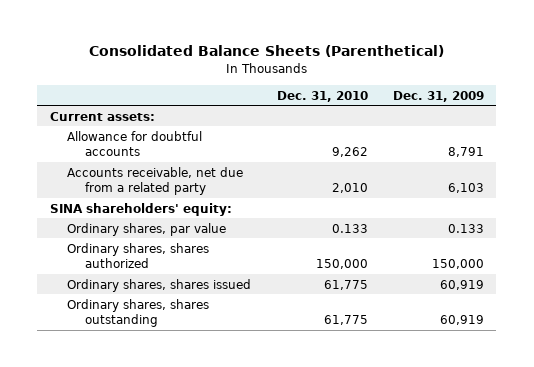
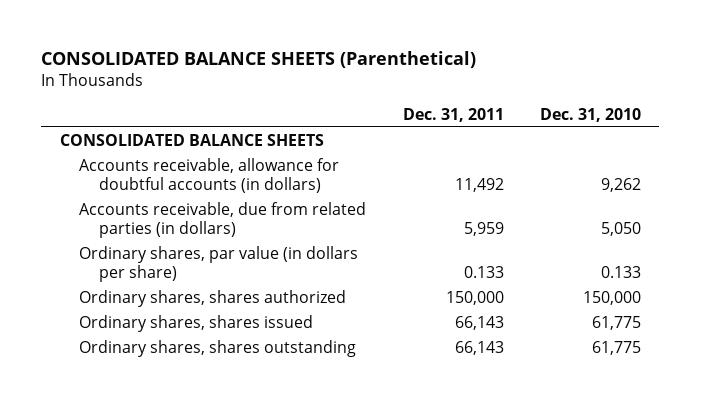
- Consolidated Balance Sheets (Parenthetical)
+ CONSOLIDATED BALANCE SHEETS (Parenthetical)
- | Dec. 31, 2010 | Dec. 31, 2009
+ | Dec. 31, 2011 | Dec. 31, 2010
- Current assets:
- Allowance for doubtful accounts | 9,262 | 8,791
- Accounts receivable, net due from a related party | 2,010 | 6,103
- SINA shareholders' equity:
- Ordinary shares, par value | 0.133 | 0.133
+ CONSOLIDATED BALANCE SHEETS
+ Accounts receivable, allowance for doubtful accounts (in dollars) | 11,492 | 9,262
+ Accounts receivable, due from related parties (in dollars) | 5,959 | 5,050
+ Ordinary shares, par value (in dollars per share) | 0.133 | 0.133

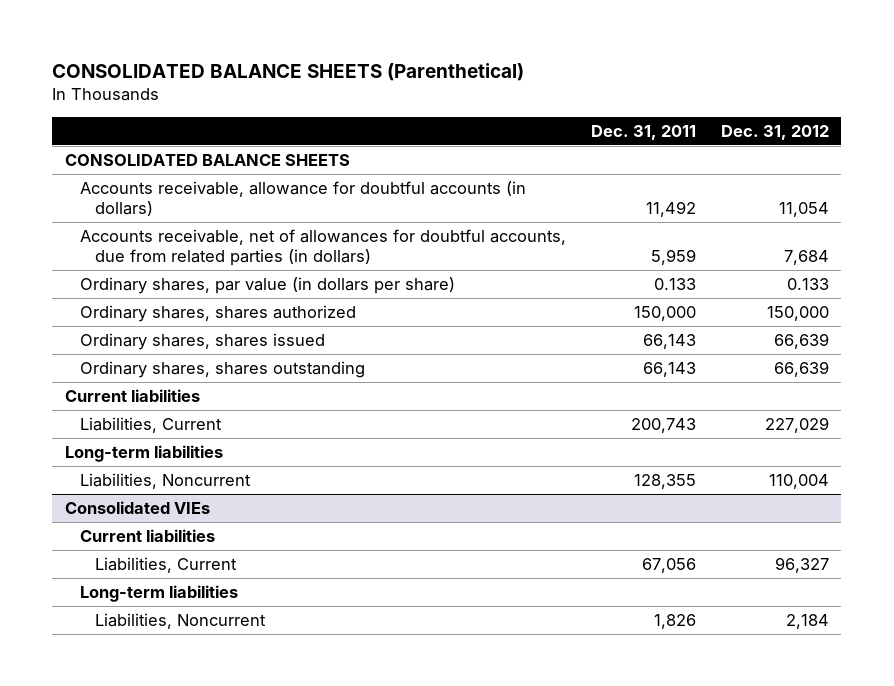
- | Dec. 31, 2011 | Dec. 31, 2010
+ | Dec. 31, 2011 | Dec. 31, 2012
- Accounts receivable, due from related parties (in dollars) | 5,959 | 5,050
+ Accounts receivable, net of allowances for doubtful accounts, due from related parties (in dollars) | 5,959 | 7,684
+ Current liabilities
+ Liabilities, Current | 200,743 | 227,029
+ Long-term liabilities
+ Liabilities, Noncurrent | 128,355 | 110,004
+ Consolidated VIEs
+ Current liabilities
+ Liabilities, Current | 67,056 | 96,327
+ Long-term liabilities
+ Liabilities, Noncurrent | 1,826 | 2,184

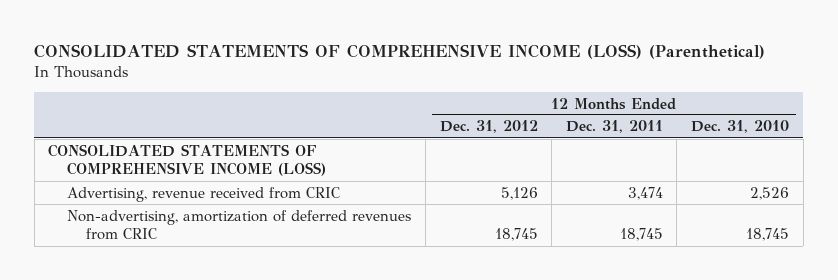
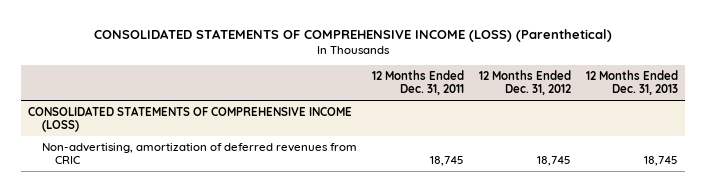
- | 12 Months Ended Dec. 31, 2012 | 12 Months Ended Dec. 31, 2011 | 12 Months Ended Dec. 31, 2010
+ | 12 Months Ended Dec. 31, 2011 | 12 Months Ended Dec. 31, 2012 | 12 Months Ended Dec. 31, 2013
- Advertising, revenue received from CRIC | 5,126 | 3,474 | 2,526

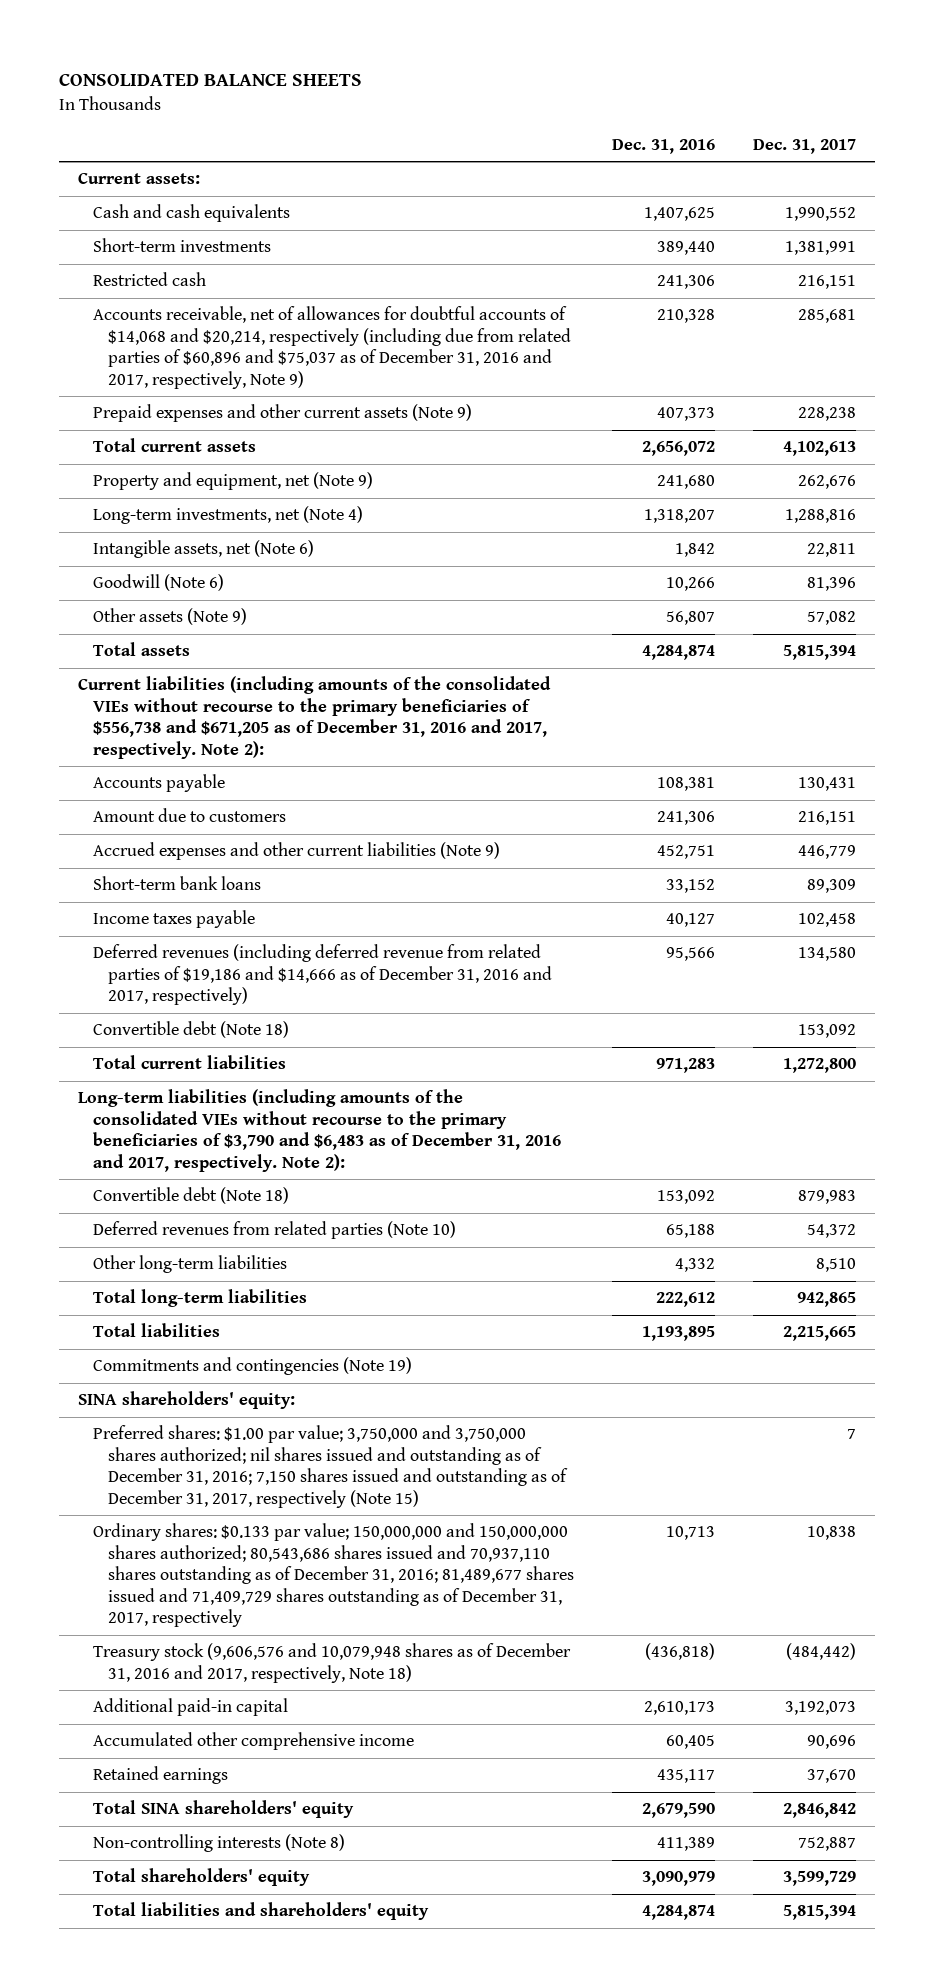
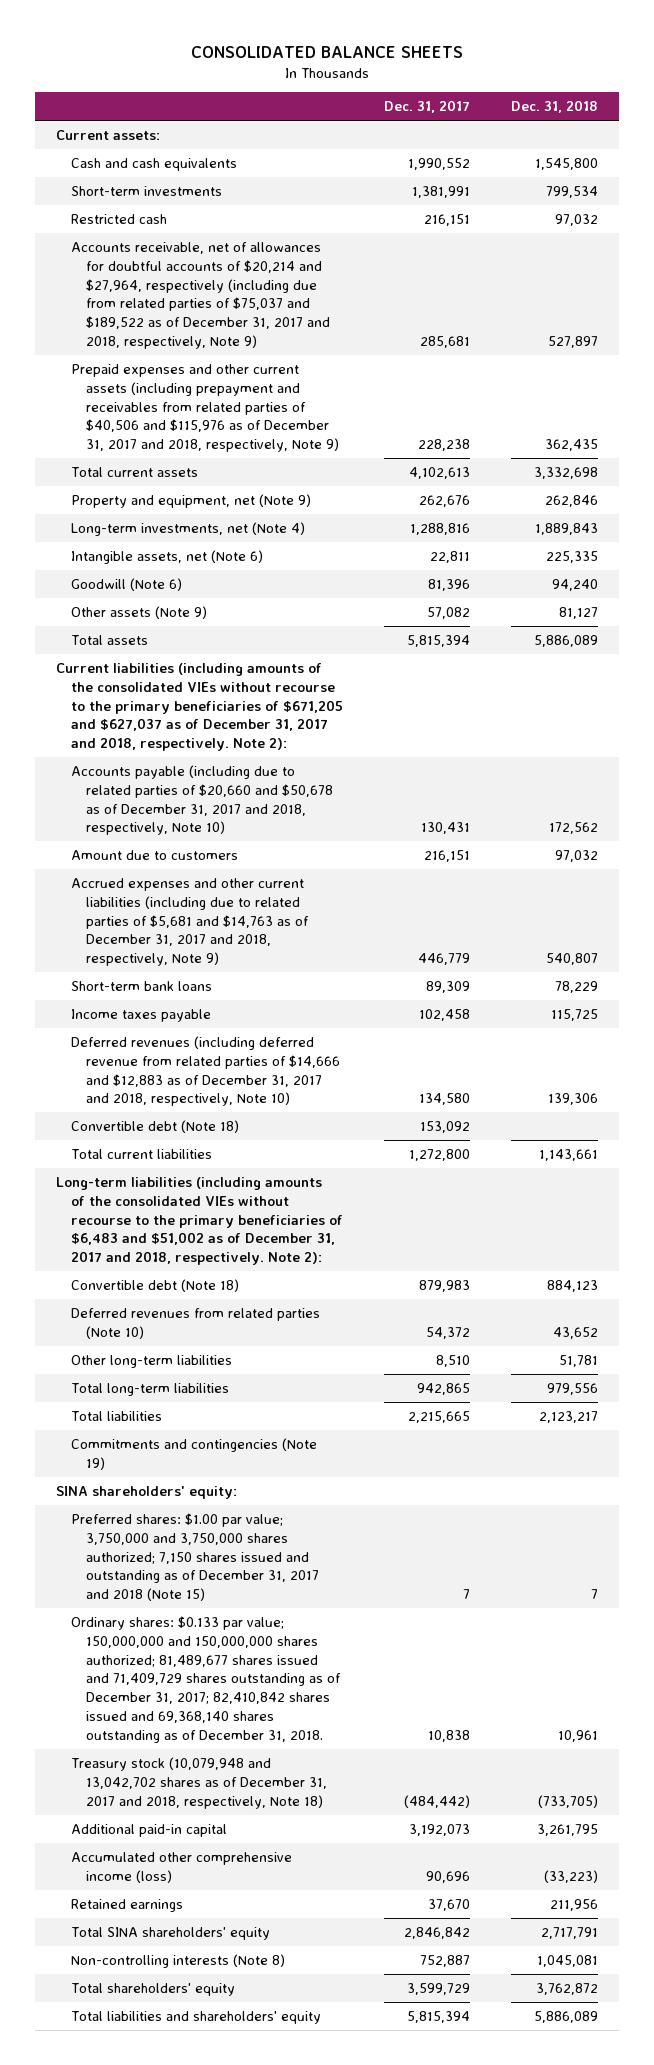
- | Dec. 31, 2016 | Dec. 31, 2017
+ | Dec. 31, 2017 | Dec. 31, 2018
- Accounts receivable, net of allowances for doubtful accounts of $14,068 and $20,214, respectively (including due from related parties of $60,896 and $75,037 as of December 31, 2016 and 2017, respectively, Note 9) | 210,328 | 285,681
- Prepaid expenses and other current assets (Note 9) | 407,373 | 228,238
+ Accounts receivable, net of allowances for doubtful accounts of $20,214 and $27,964, respectively (including due from related parties of $75,037 and $189,522 as of December 31, 2017 and 2018, respectively, Note 9) | 285,681 | 527,897
+ Prepaid expenses and other current assets (including prepayment and receivables from related parties of $40,506 and $115,976 as of December 31, 2017 and 2018, respectively, Note 9) | 228,238 | 362,435
- Current liabilities (including amounts of the consolidated VIEs without recourse to the primary beneficiaries of $556,738 and $671,205 as of December 31, 2016 and 2017, respectively. Note 2):
- Accounts payable | 108,381 | 130,431
+ Current liabilities (including amounts of the consolidated VIEs without recourse to the primary beneficiaries of $671,205 and $627,037 as of December 31, 2017 and 2018, respectively. Note 2):
+ Accounts payable (including due to related parties of $20,660 and $50,678 as of December 31, 2017 and 2018, respectively, Note 10) | 130,431 | 172,562
- Accrued expenses and other current liabilities (Note 9) | 452,751 | 446,779
+ Accrued expenses and other current liabilities (including due to related parties of $5,681 and $14,763 as of December 31, 2017 and 2018, respectively, Note 9) | 446,779 | 540,807
- Deferred revenues (including deferred revenue from related parties of $19,186 and $14,666 as of December 31, 2016 and 2017, respectively) | 95,566 | 134,580
+ Deferred revenues (including deferred revenue from related parties of $14,666 and $12,883 as of December 31, 2017 and 2018, respectively, Note 10) | 134,580 | 139,306
- Long-term liabilities (including amounts of the consolidated VIEs without recourse to the primary beneficiaries of $3,790 and $6,483 as of December 31, 2016 and 2017, respectively. Note 2):
+ Long-term liabilities (including amounts of the consolidated VIEs without recourse to the primary beneficiaries of $6,483 and $51,002 as of December 31, 2017 and 2018, respectively. Note 2):
- Preferred shares: $1.00 par value; 3,750,000 and 3,750,000 shares authorized; nil shares issued and outstanding as of December 31, 2016; 7,150 shares issued and outstanding as of December 31, 2017, respectively (Note 15) | | 7
- Ordinary shares: $0.133 par value; 150,000,000 and 150,000,000 shares authorized; 80,543,686 shares issued and 70,937,110 shares outstanding as of December 31, 2016; 81,489,677 shares issued and 71,409,729 shares outstanding as of December 31, 2017, respectively | 10,713 | 10,838
- Treasury stock (9,606,576 and 10,079,948 shares as of December 31, 2016 and 2017, respectively, Note 18) | (436,818) | (484,442)
+ Preferred shares: $1.00 par value; 3,750,000 and 3,750,000 shares authorized; 7,150 shares issued and outstanding as of December 31, 2017 and 2018 (Note 15) | 7 | 7
+ Ordinary shares: $0.133 par value; 150,000,000 and 150,000,000 shares authorized; 81,489,677 shares issued and 71,409,729 shares outstanding as of December 31, 2017; 82,410,842 shares issued and 69,368,140 shares outstanding as of December 31, 2018. | 10,838 | 10,961
+ Treasury stock (10,079,948 and 13,042,702 shares as of December 31, 2017 and 2018, respectively, Note 18) | (484,442) | (733,705)
- Accumulated other comprehensive income | 60,405 | 90,696
+ Accumulated other comprehensive income (loss) | 90,696 | (33,223)

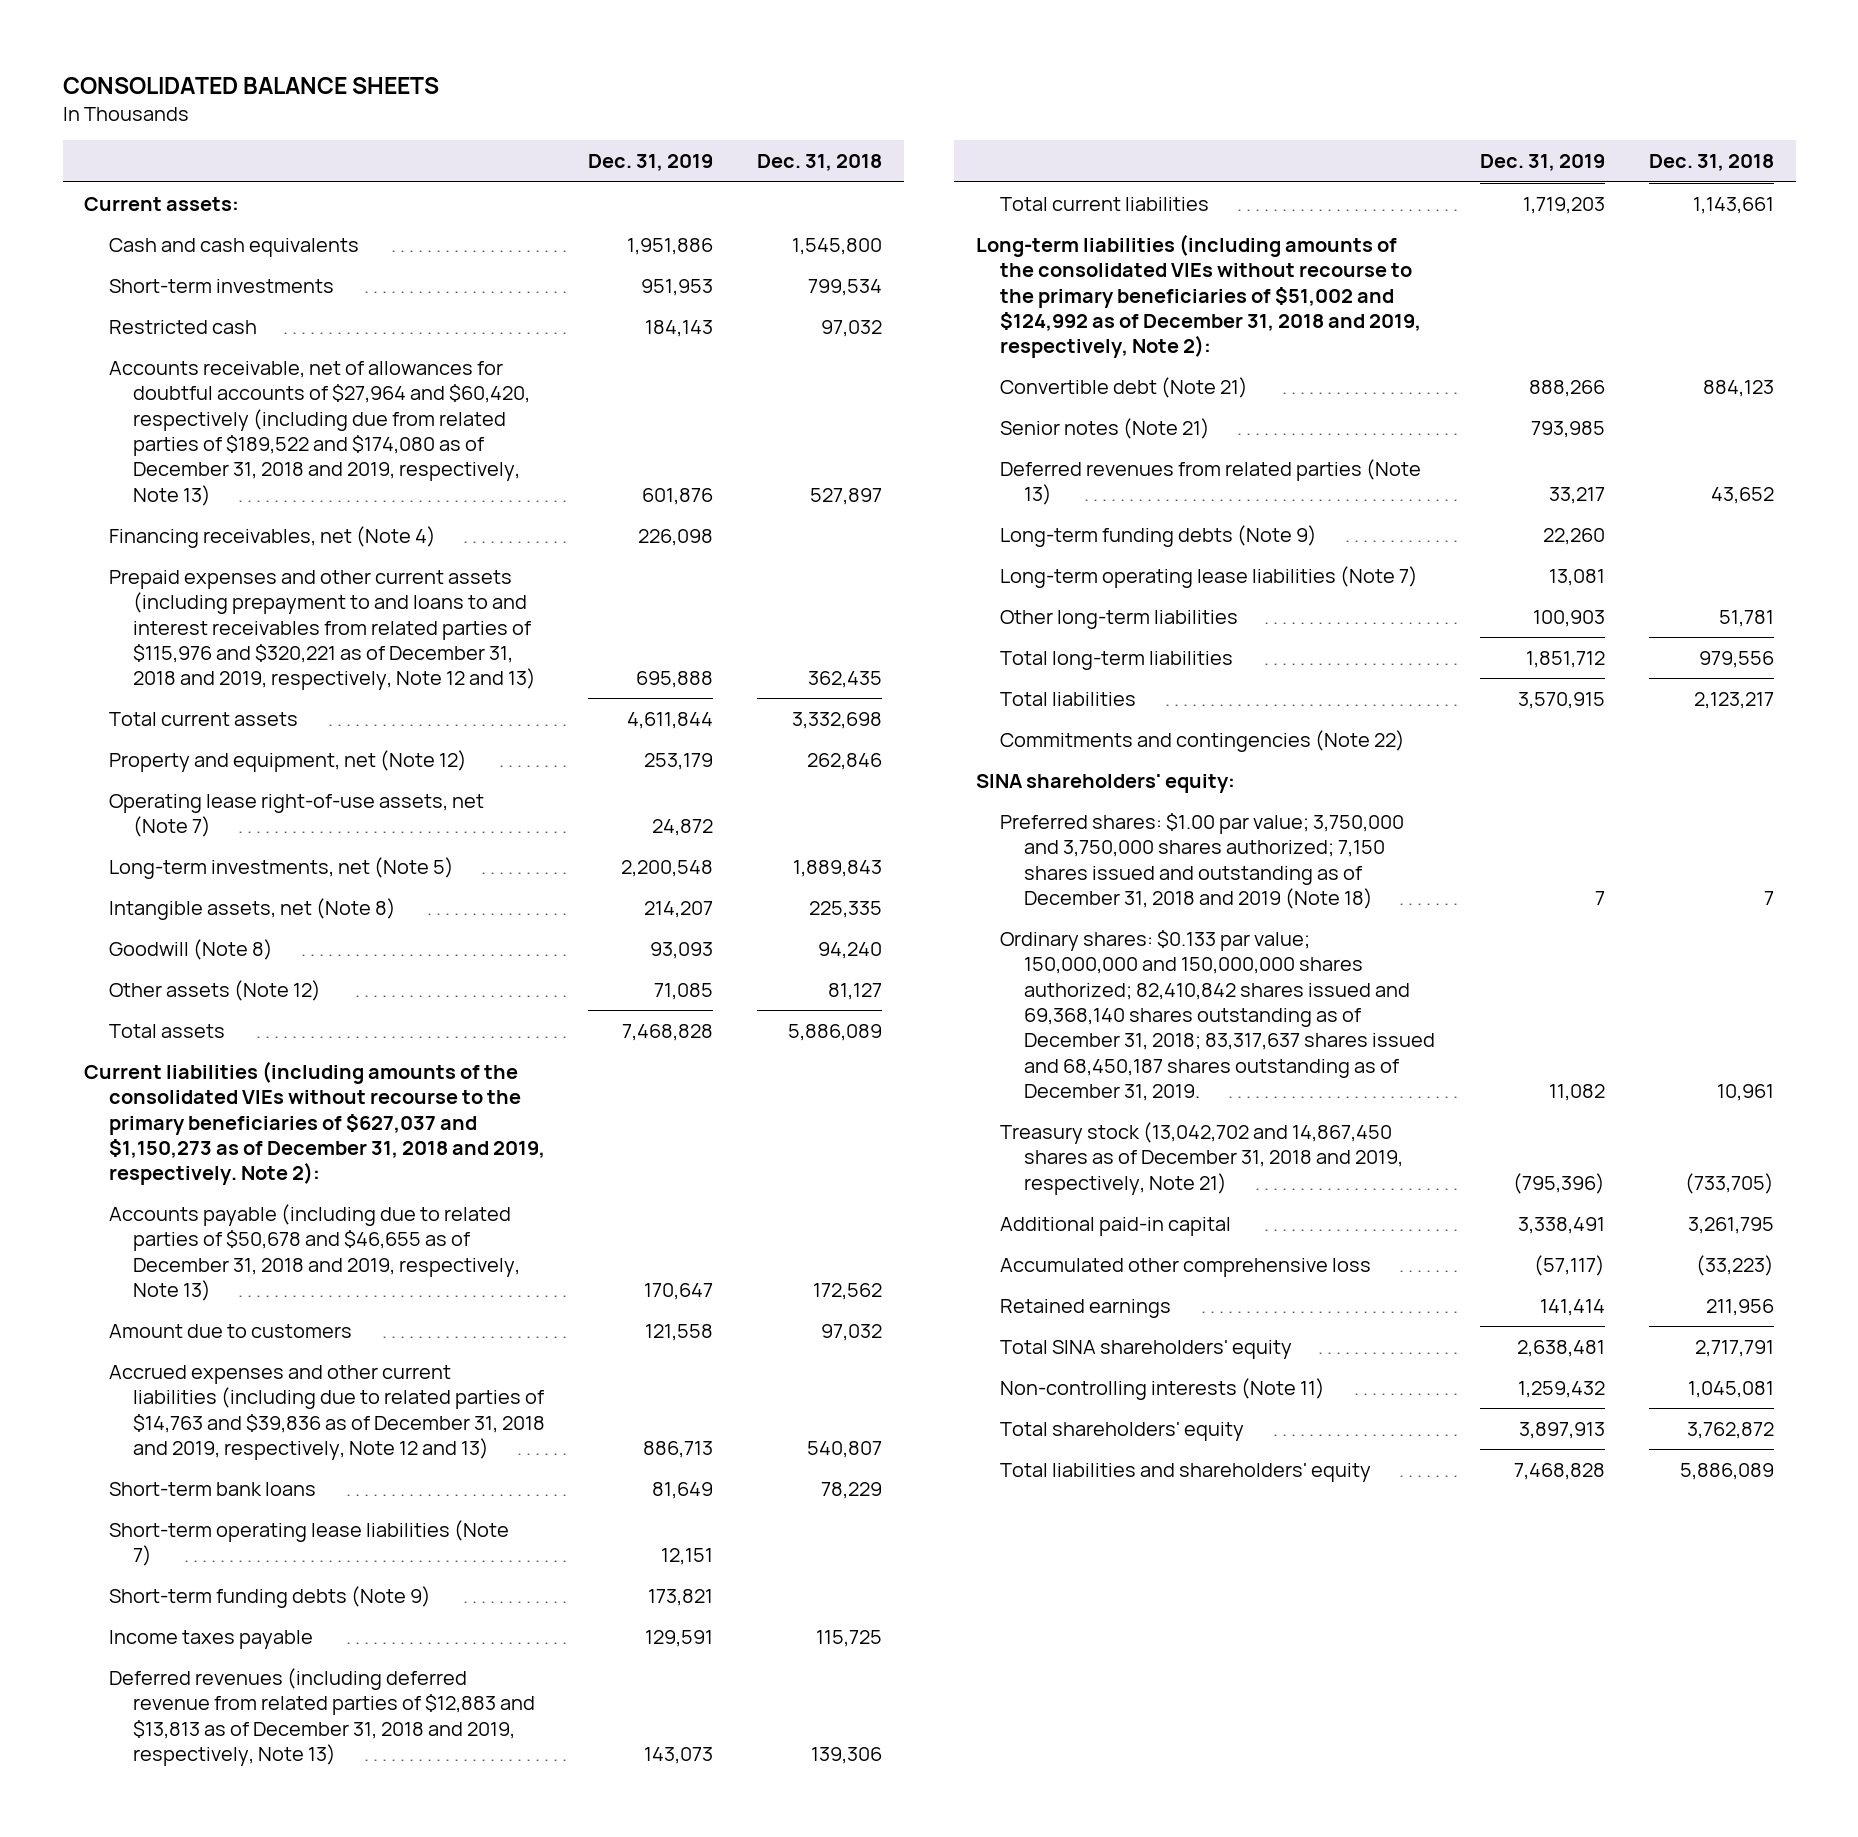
- | Dec. 31, 2017 | Dec. 31, 2018
+ | Dec. 31, 2019 | Dec. 31, 2018
- Accounts receivable, net of allowances for doubtful accounts of $20,214 and $27,964, respectively (including due from related parties of $75,037 and $189,522 as of December 31, 2017 and 2018, respectively, Note 9) | 285,681 | 527,897
- Prepaid expenses and other current assets (including prepayment and receivables from related parties of $40,506 and $115,976 as of December 31, 2017 and 2018, respectively, Note 9) | 228,238 | 362,435
+ Accounts receivable, net of allowances for doubtful accounts of $27,964 and $60,420, respectively (including due from related parties of $189,522 and $174,080 as of December 31, 2018 and 2019, respectively, Note 13) | 601,876 | 527,897
+ Financing receivables, net (Note 4) | 226,098 |
+ Prepaid expenses and other current assets (including prepayment to and loans to and interest receivables from related parties of $115,976 and $320,221 as of December 31, 2018 and 2019, respectively, Note 12 and 13) | 695,888 | 362,435
- Property and equipment, net (Note 9) | 262,676 | 262,846
- Long-term investments, net (Note 4) | 1,288,816 | 1,889,843
- Intangible assets, net (Note 6) | 22,811 | 225,335
- Goodwill (Note 6) | 81,396 | 94,240
- Other assets (Note 9) | 57,082 | 81,127
+ Property and equipment, net (Note 12) | 253,179 | 262,846
+ Operating lease right-of-use assets, net (Note 7) | 24,872 |
+ Long-term investments, net (Note 5) | 2,200,548 | 1,889,843
+ Intangible assets, net (Note 8) | 214,207 | 225,335
+ Goodwill (Note 8) | 93,093 | 94,240
+ Other assets (Note 12) | 71,085 | 81,127
- Current liabilities (including amounts of the consolidated VIEs without recourse to the primary beneficiaries of $671,205 and $627,037 as of December 31, 2017 and 2018, respectively. Note 2):
- Accounts payable (including due to related parties of $20,660 and $50,678 as of December 31, 2017 and 2018, respectively, Note 10) | 130,431 | 172,562
+ Current liabilities (including amounts of the consolidated VIEs without recourse to the primary beneficiaries of $627,037 and $1,150,273 as of December 31, 2018 and 2019, respectively. Note 2):
+ Accounts payable (including due to related parties of $50,678 and $46,655 as of December 31, 2018 and 2019, respectively, Note 13) | 170,647 | 172,562
- Accrued expenses and other current liabilities (including due to related parties of $5,681 and $14,763 as of December 31, 2017 and 2018, respectively, Note 9) | 446,779 | 540,807
+ Accrued expenses and other current liabilities (including due to related parties of $14,763 and $39,836 as of December 31, 2018 and 2019, respectively, Note 12 and 13) | 886,713 | 540,807
+ Short-term operating lease liabilities (Note 7) | 12,151 |
+ Short-term funding debts (Note 9) | 173,821 |
- Deferred revenues (including deferred revenue from related parties of $14,666 and $12,883 as of December 31, 2017 and 2018, respectively, Note 10) | 134,580 | 139,306
- Convertible debt (Note 18) | 153,092 |
+ Deferred revenues (including deferred revenue from related parties of $12,883 and $13,813 as of December 31, 2018 and 2019, respectively, Note 13) | 143,073 | 139,306
- Long-term liabilities (including amounts of the consolidated VIEs without recourse to the primary beneficiaries of $6,483 and $51,002 as of December 31, 2017 and 2018, respectively. Note 2):
- Convertible debt (Note 18) | 879,983 | 884,123
- Deferred revenues from related parties (Note 10) | 54,372 | 43,652
+ Long-term liabilities (including amounts of the consolidated VIEs without recourse to the primary beneficiaries of $51,002 and $124,992 as of December 31, 2018 and 2019, respectively, Note 2):
+ Convertible debt (Note 21) | 888,266 | 884,123
+ Senior notes (Note 21) | 793,985 |
+ Deferred revenues from related parties (Note 13) | 33,217 | 43,652
+ Long-term funding debts (Note 9) | 22,260 |
+ Long-term operating lease liabilities (Note 7) | 13,081 |
- Commitments and contingencies (Note 19)
+ Commitments and contingencies (Note 22)
- Preferred shares: $1.00 par value; 3,750,000 and 3,750,000 shares authorized; 7,150 shares issued and outstanding as of December 31, 2017 and 2018 (Note 15) | 7 | 7
- Ordinary shares: $0.133 par value; 150,000,000 and 150,000,000 shares authorized; 81,489,677 shares issued and 71,409,729 shares outstanding as of December 31, 2017; 82,410,842 shares issued and 69,368,140 shares outstanding as of December 31, 2018. | 10,838 | 10,961
- Treasury stock (10,079,948 and 13,042,702 shares as of December 31, 2017 and 2018, respectively, Note 18) | (484,442) | (733,705)
+ Preferred shares: $1.00 par value; 3,750,000 and 3,750,000 shares authorized; 7,150 shares issued and outstanding as of December 31, 2018 and 2019 (Note 18) | 7 | 7
+ Ordinary shares: $0.133 par value; 150,000,000 and 150,000,000 shares authorized; 82,410,842 shares issued and 69,368,140 shares outstanding as of December 31, 2018; 83,317,637 shares issued and 68,450,187 shares outstanding as of December 31, 2019. | 11,082 | 10,961
+ Treasury stock (13,042,702 and 14,867,450 shares as of December 31, 2018 and 2019, respectively, Note 21) | (795,396) | (733,705)
- Accumulated other comprehensive income (loss) | 90,696 | (33,223)
+ Accumulated other comprehensive loss | (57,117) | (33,223)
- Non-controlling interests (Note 8) | 752,887 | 1,045,081
+ Non-controlling interests (Note 11) | 1,259,432 | 1,045,081

